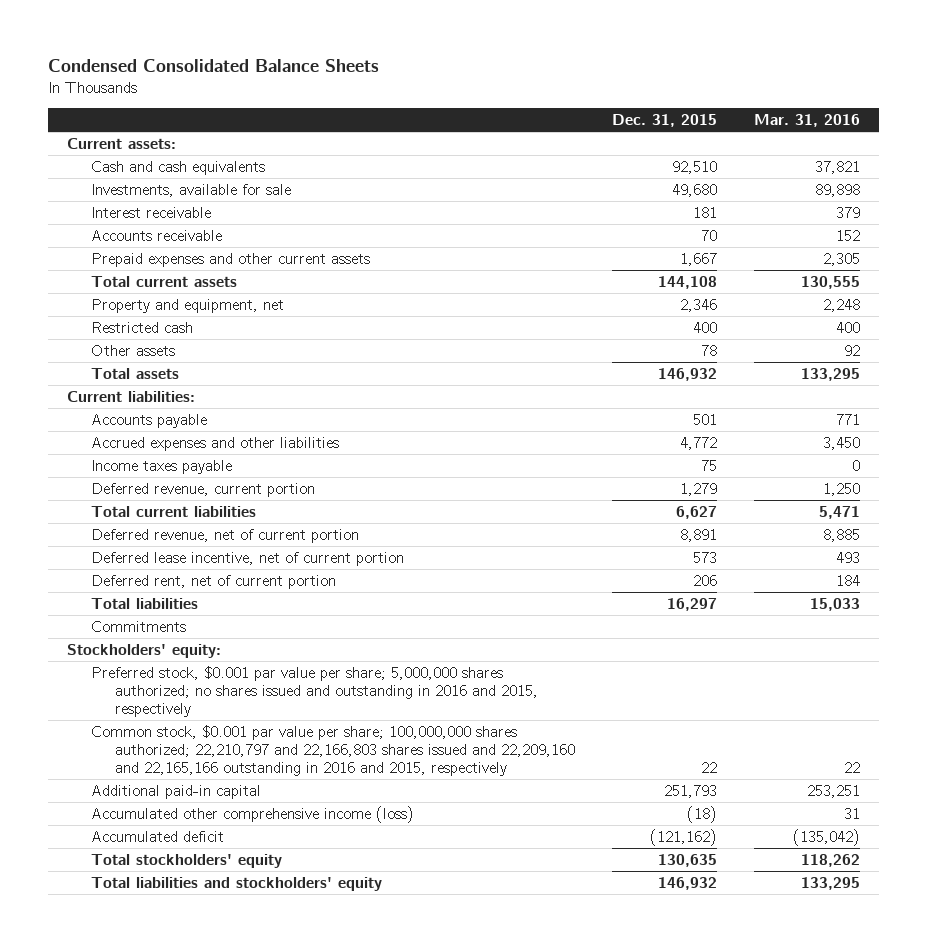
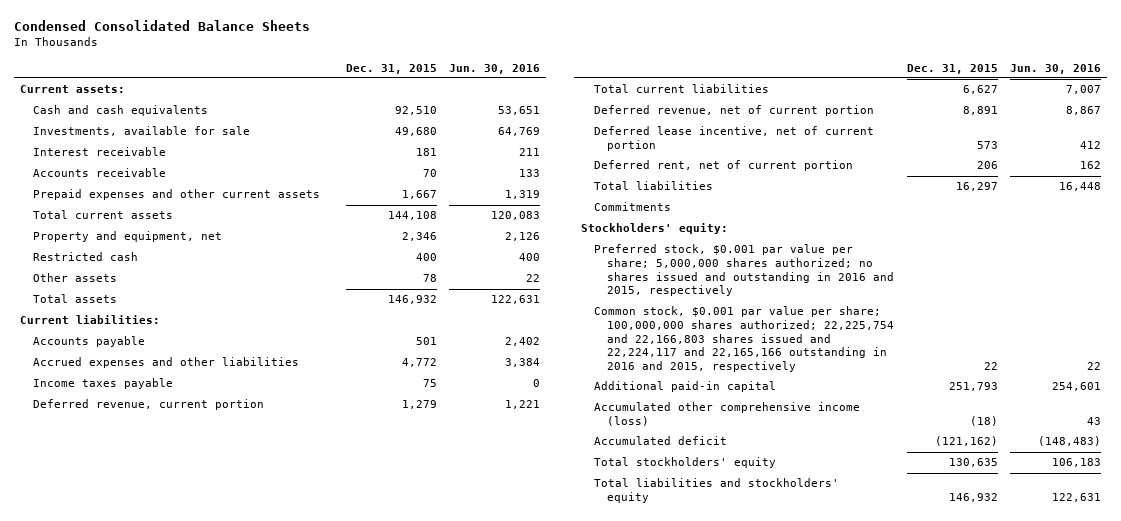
- | Dec. 31, 2015 | Mar. 31, 2016
+ | Dec. 31, 2015 | Jun. 30, 2016
- Common stock, $0.001 par value per share; 100,000,000 shares authorized; 22,210,797 and 22,166,803 shares issued and 22,209,160 and 22,165,166 outstanding in 2016 and 2015, respectively | 22 | 22
+ Common stock, $0.001 par value per share; 100,000,000 shares authorized; 22,225,754 and 22,166,803 shares issued and 22,224,117 and 22,165,166 outstanding in 2016 and 2015, respectively | 22 | 22

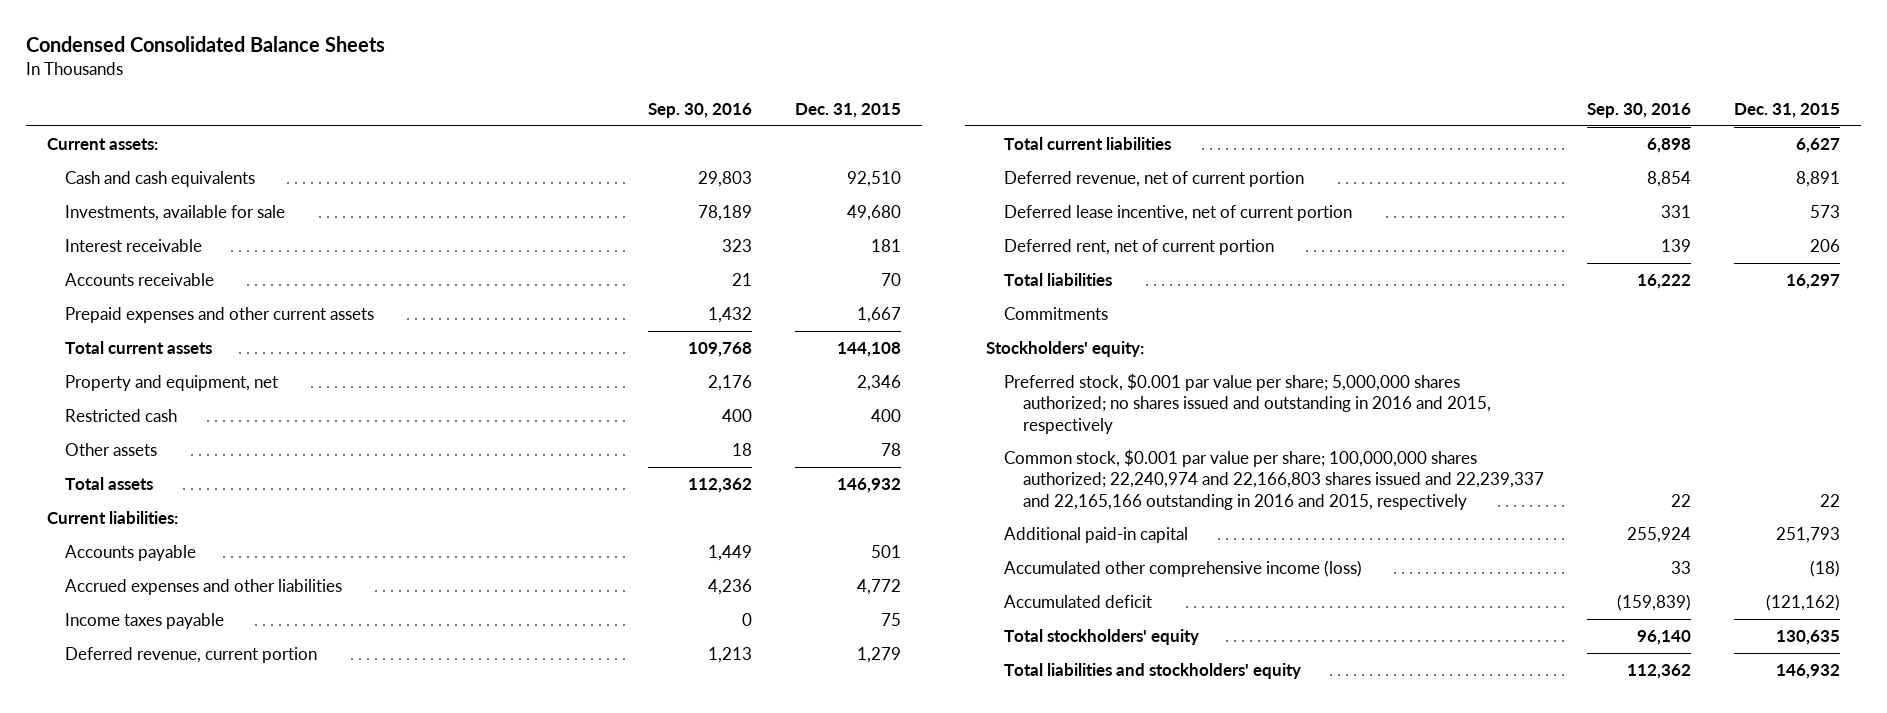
- | Dec. 31, 2015 | Jun. 30, 2016
+ | Sep. 30, 2016 | Dec. 31, 2015
- Common stock, $0.001 par value per share; 100,000,000 shares authorized; 22,225,754 and 22,166,803 shares issued and 22,224,117 and 22,165,166 outstanding in 2016 and 2015, respectively | 22 | 22
+ Common stock, $0.001 par value per share; 100,000,000 shares authorized; 22,240,974 and 22,166,803 shares issued and 22,239,337 and 22,165,166 outstanding in 2016 and 2015, respectively | 22 | 22

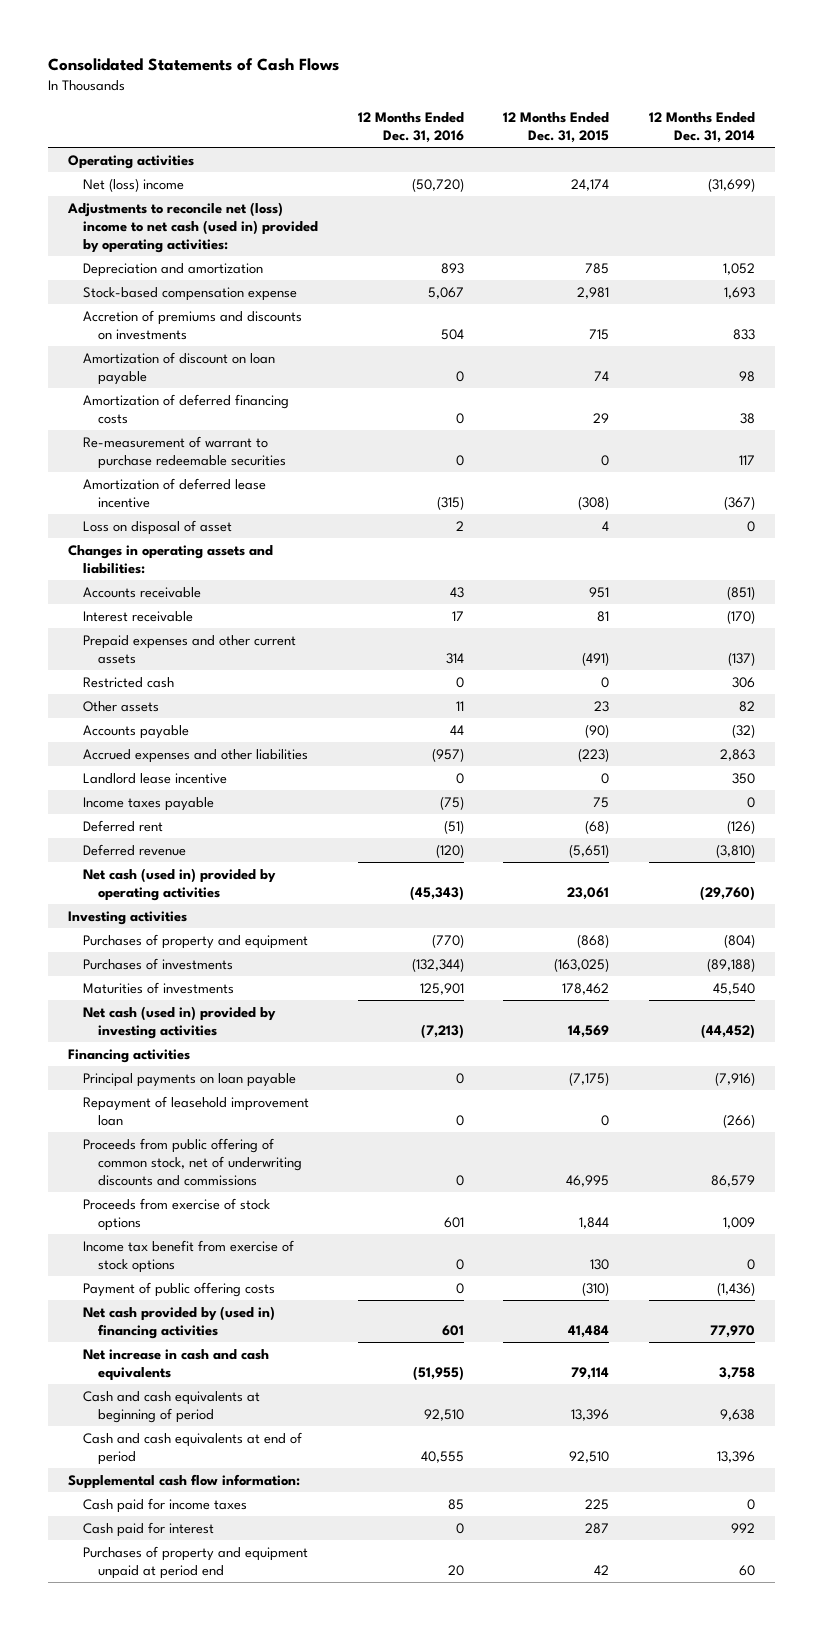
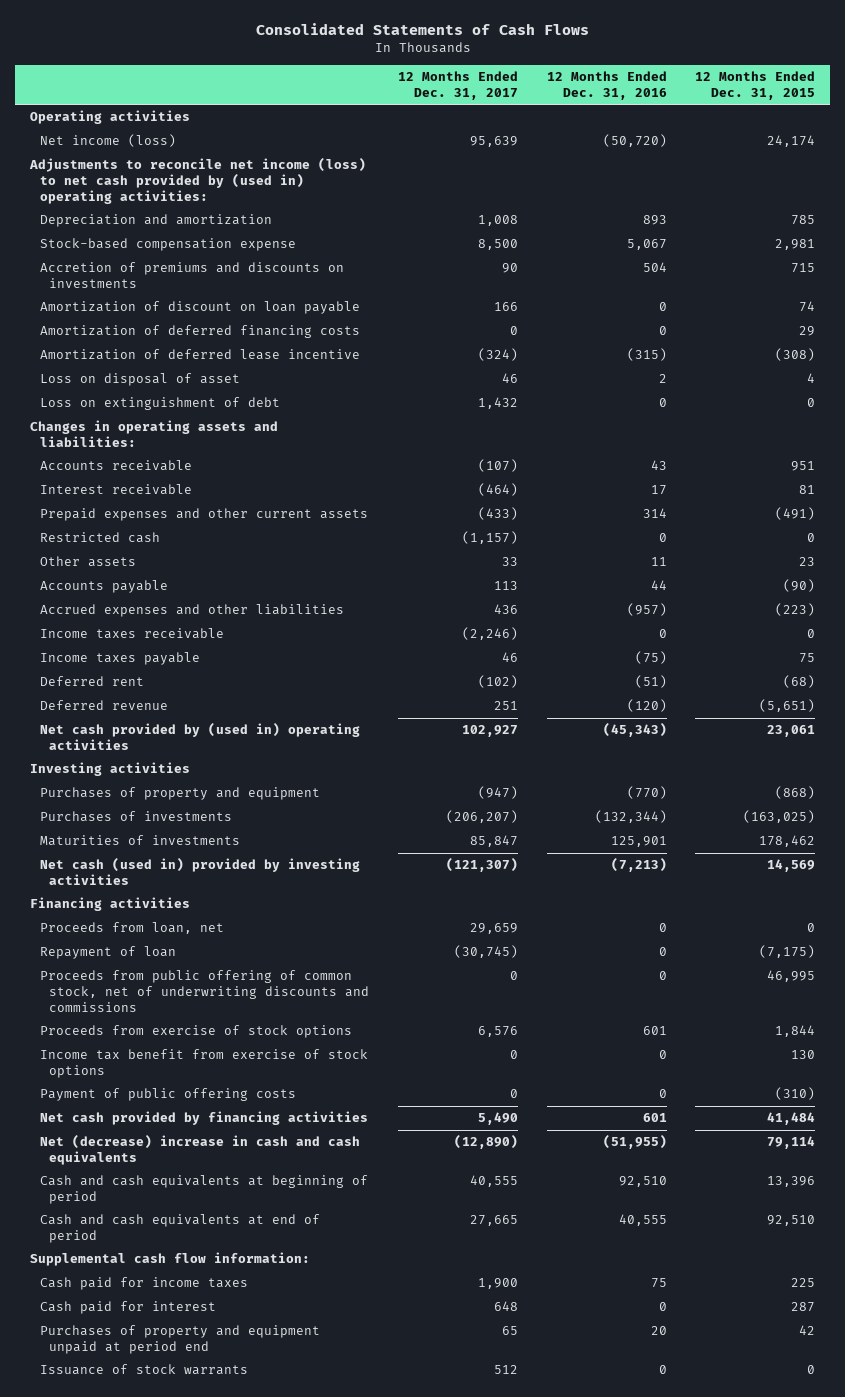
- | 12 Months Ended Dec. 31, 2016 | 12 Months Ended Dec. 31, 2015 | 12 Months Ended Dec. 31, 2014
+ | 12 Months Ended Dec. 31, 2017 | 12 Months Ended Dec. 31, 2016 | 12 Months Ended Dec. 31, 2015
- Net (loss) income | (50,720) | 24,174 | (31,699)
- Adjustments to reconcile net (loss) income to net cash (used in) provided by operating activities:
+ Net income (loss) | 95,639 | (50,720) | 24,174
+ Adjustments to reconcile net income (loss) to net cash provided by (used in) operating activities:
- Re-measurement of warrant to purchase redeemable securities | 0 | 0 | 117
+ Loss on extinguishment of debt | 1,432 | 0 | 0
- Landlord lease incentive | 0 | 0 | 350
+ Income taxes receivable | (2,246) | 0 | 0
- Net cash (used in) provided by operating activities | (45,343) | 23,061 | (29,760)
+ Net cash provided by (used in) operating activities | 102,927 | (45,343) | 23,061
- Principal payments on loan payable | 0 | (7,175) | (7,916)
- Repayment of leasehold improvement loan | 0 | 0 | (266)
+ Proceeds from loan, net | 29,659 | 0 | 0
+ Repayment of loan | (30,745) | 0 | (7,175)
- Net cash provided by (used in) financing activities | 601 | 41,484 | 77,970
- Net increase in cash and cash equivalents | (51,955) | 79,114 | 3,758
+ Net cash provided by financing activities | 5,490 | 601 | 41,484
+ Net (decrease) increase in cash and cash equivalents | (12,890) | (51,955) | 79,114
- Cash paid for income taxes | 85 | 225 | 0
+ Cash paid for income taxes | 1,900 | 75 | 225
+ Issuance of stock warrants | 512 | 0 | 0

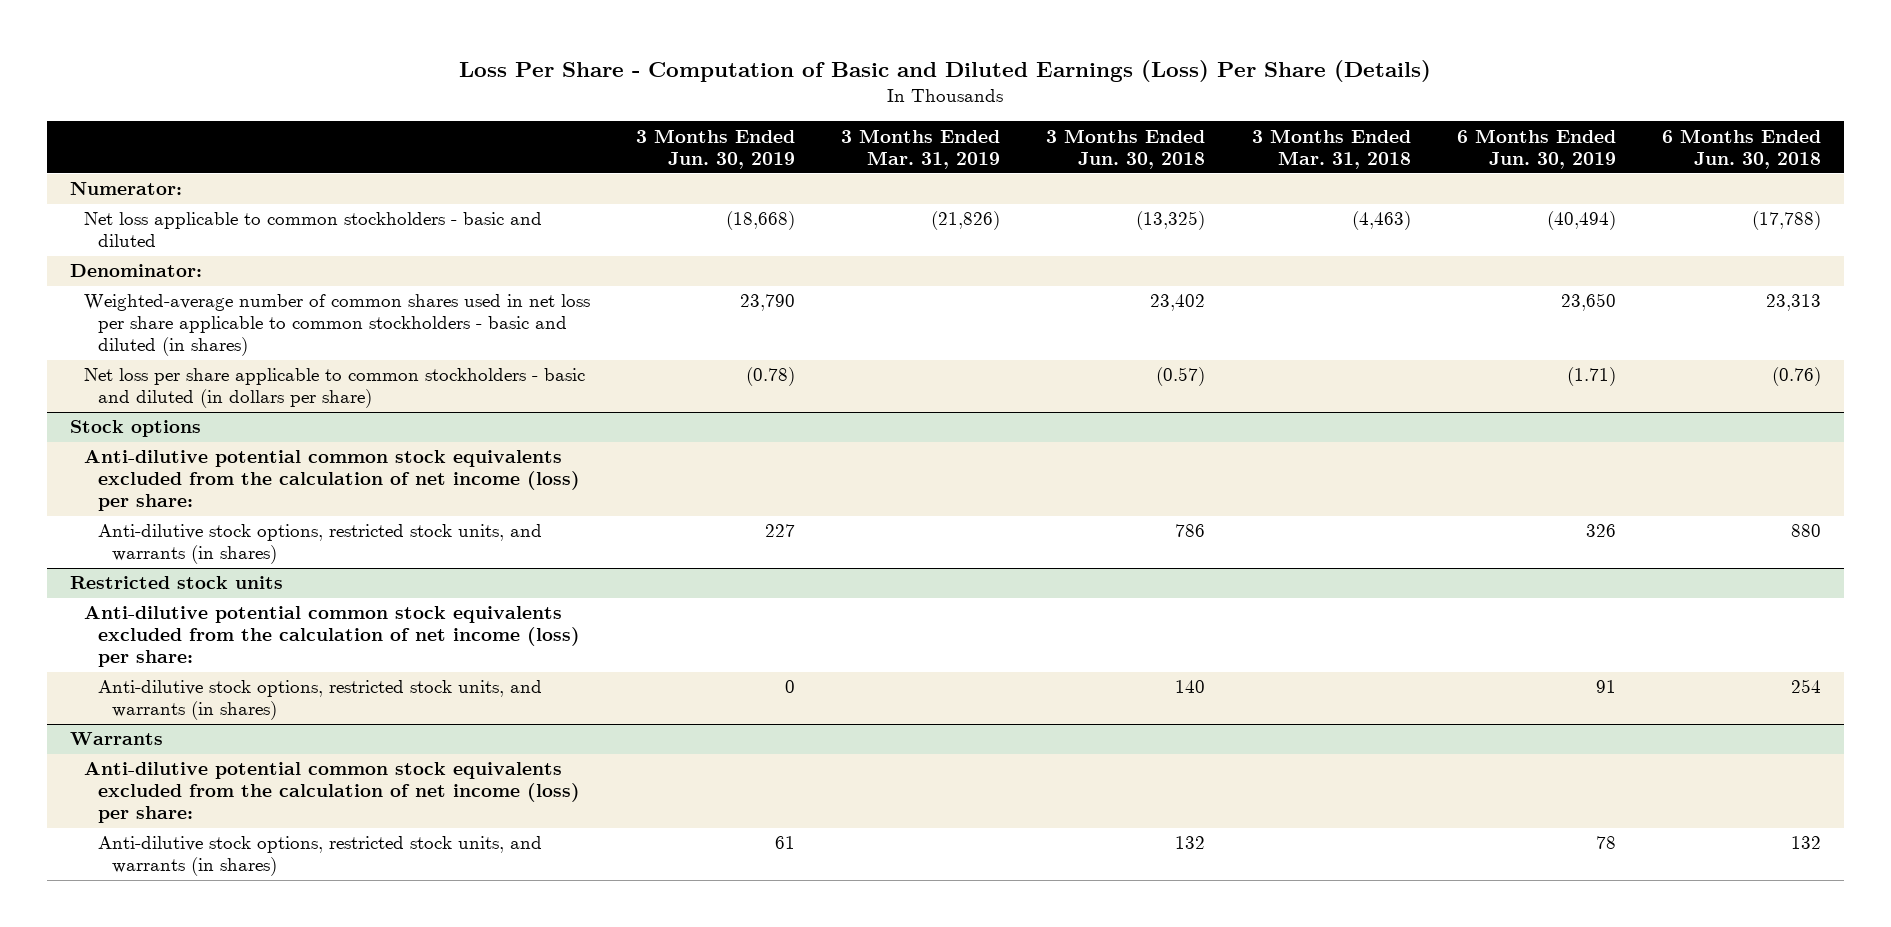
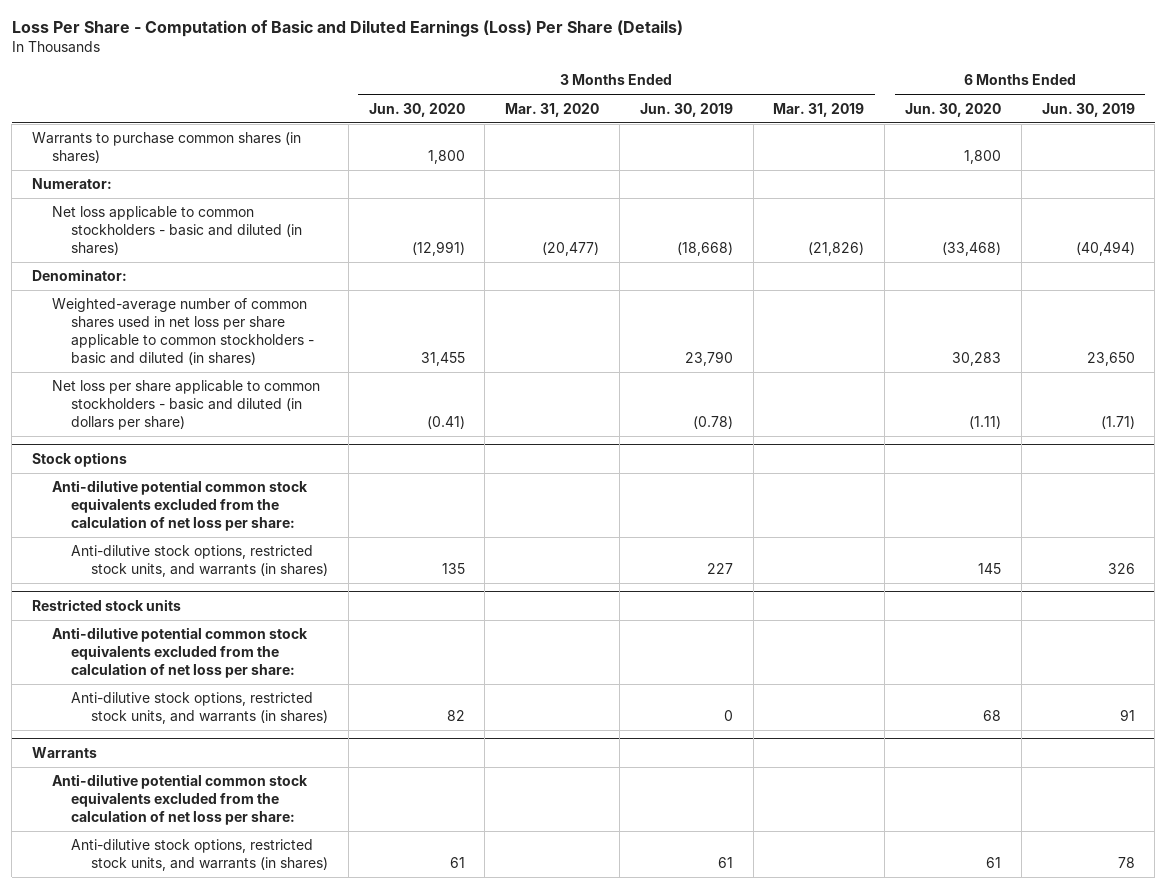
- | 3 Months Ended Jun. 30, 2019 | 3 Months Ended Mar. 31, 2019 | 3 Months Ended Jun. 30, 2018 | 3 Months Ended Mar. 31, 2018 | 6 Months Ended Jun. 30, 2019 | 6 Months Ended Jun. 30, 2018
+ | 3 Months Ended Jun. 30, 2020 | 3 Months Ended Mar. 31, 2020 | 3 Months Ended Jun. 30, 2019 | 3 Months Ended Mar. 31, 2019 | 6 Months Ended Jun. 30, 2020 | 6 Months Ended Jun. 30, 2019
+ Warrants to purchase common shares (in shares) | 1,800 | | | | 1,800 |
- Net loss applicable to common stockholders - basic and diluted | (18,668) | (21,826) | (13,325) | (4,463) | (40,494) | (17,788)
+ Net loss applicable to common stockholders - basic and diluted (in shares) | (12,991) | (20,477) | (18,668) | (21,826) | (33,468) | (40,494)
@ Stock options
- Anti-dilutive potential common stock equivalents excluded from the calculation of net income (loss) per share:
+ Anti-dilutive potential common stock equivalents excluded from the calculation of net loss per share:
@ Restricted stock units
- Anti-dilutive potential common stock equivalents excluded from the calculation of net income (loss) per share:
+ Anti-dilutive potential common stock equivalents excluded from the calculation of net loss per share:
@ Warrants
- Anti-dilutive potential common stock equivalents excluded from the calculation of net income (loss) per share:
+ Anti-dilutive potential common stock equivalents excluded from the calculation of net loss per share:

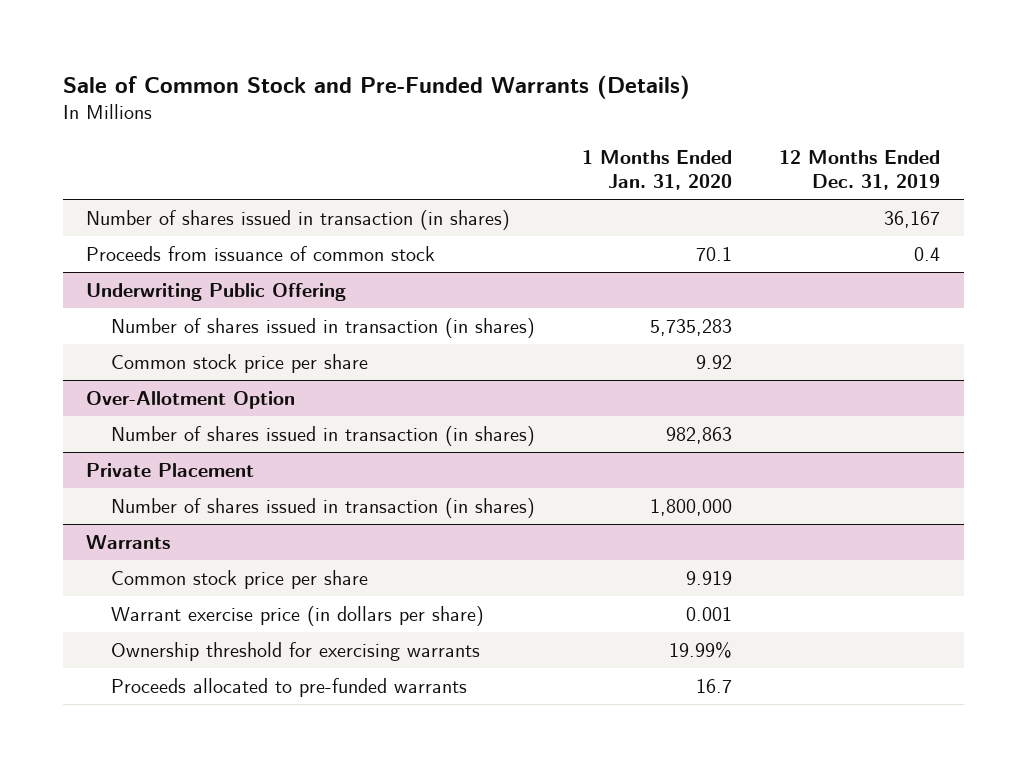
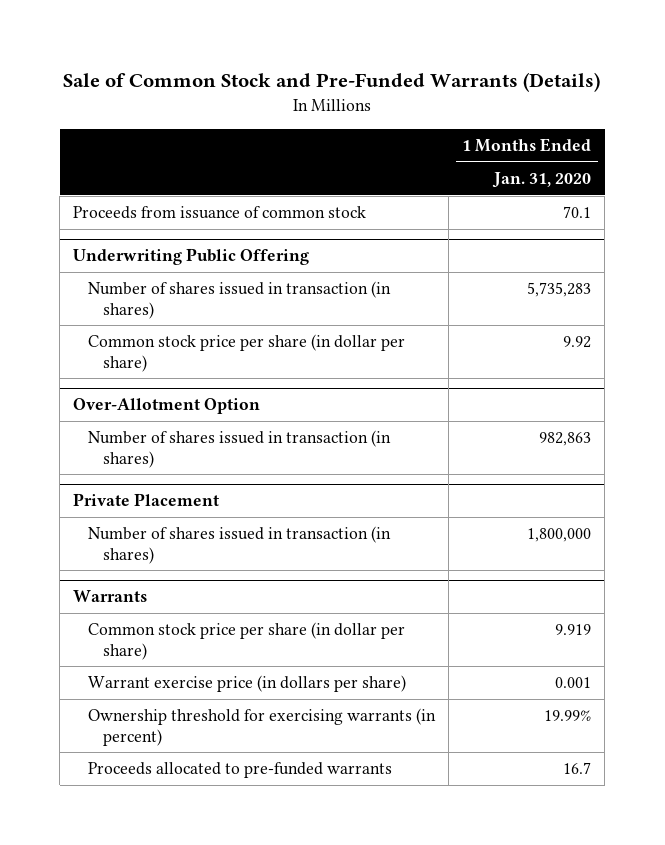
- | 1 Months Ended Jan. 31, 2020 | 12 Months Ended Dec. 31, 2019
+ | 1 Months Ended Jan. 31, 2020
- Number of shares issued in transaction (in shares) | | 36,167
@ Underwriting Public Offering
- Common stock price per share | 9.92 |
+ Common stock price per share (in dollar per share) | 9.92
@ Warrants
- Common stock price per share | 9.919 |
+ Common stock price per share (in dollar per share) | 9.919
- Ownership threshold for exercising warrants | 19.99% |
+ Ownership threshold for exercising warrants (in percent) | 19.99%

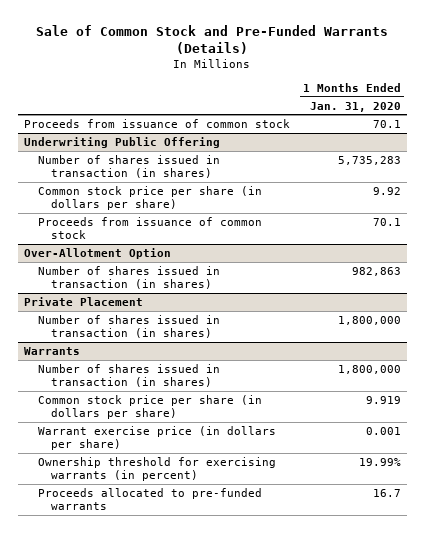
@ Underwriting Public Offering
- Common stock price per share (in dollar per share) | 9.92
+ Common stock price per share (in dollars per share) | 9.92
+ Proceeds from issuance of common stock | 70.1
@ Warrants
- Common stock price per share (in dollar per share) | 9.919
+ Number of shares issued in transaction (in shares) | 1,800,000
+ Common stock price per share (in dollars per share) | 9.919

